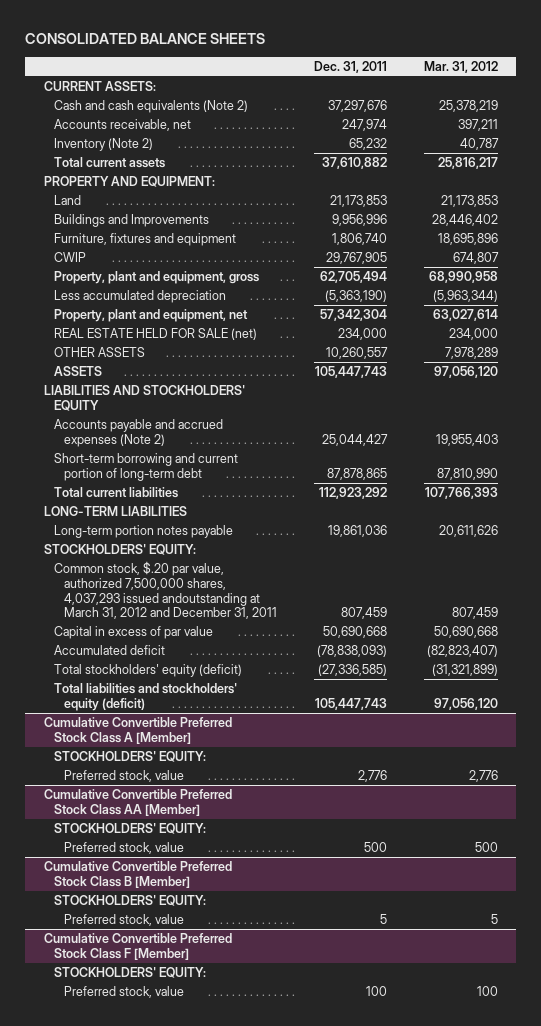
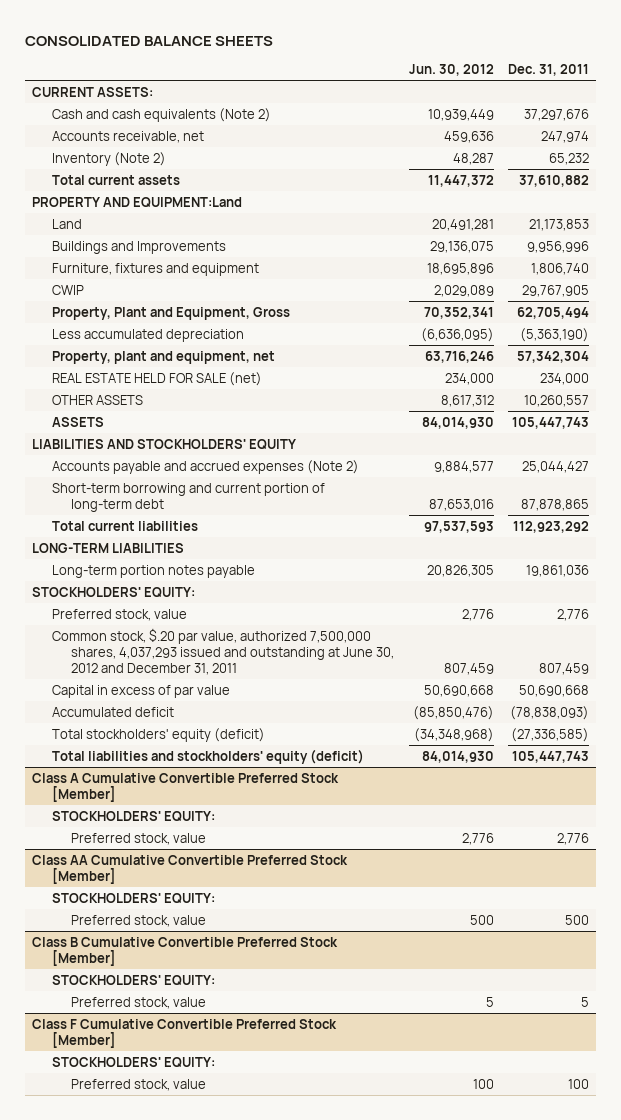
- | Dec. 31, 2011 | Mar. 31, 2012
+ | Jun. 30, 2012 | Dec. 31, 2011
- PROPERTY AND EQUIPMENT:
+ PROPERTY AND EQUIPMENT:Land
- Property, plant and equipment, gross | 62,705,494 | 68,990,958
+ Property, Plant and Equipment, Gross | 70,352,341 | 62,705,494
- Common stock, $.20 par value, authorized 7,500,000 shares, 4,037,293 issued andoutstanding at March 31, 2012 and December 31, 2011 | 807,459 | 807,459
+ Preferred stock, value | 2,776 | 2,776
+ Common stock, $.20 par value, authorized 7,500,000 shares, 4,037,293 issued and outstanding at June 30, 2012 and December 31, 2011 | 807,459 | 807,459
- Cumulative Convertible Preferred Stock Class A [Member]
+ Class A Cumulative Convertible Preferred Stock [Member]
- Cumulative Convertible Preferred Stock Class AA [Member]
+ Class AA Cumulative Convertible Preferred Stock [Member]
- Cumulative Convertible Preferred Stock Class B [Member]
+ Class B Cumulative Convertible Preferred Stock [Member]
- Cumulative Convertible Preferred Stock Class F [Member]
+ Class F Cumulative Convertible Preferred Stock [Member]

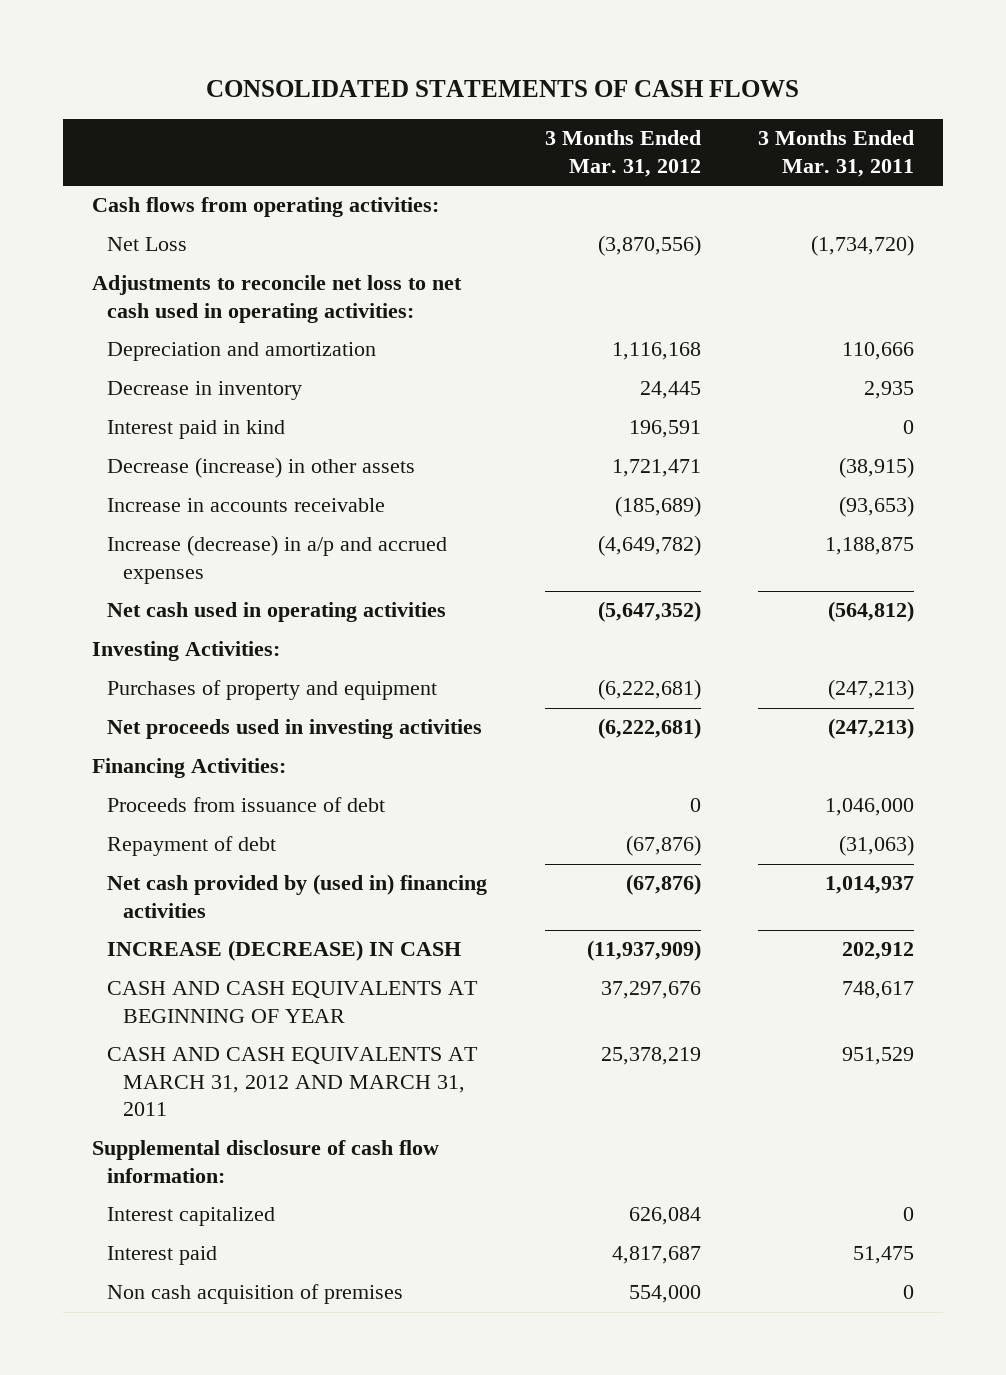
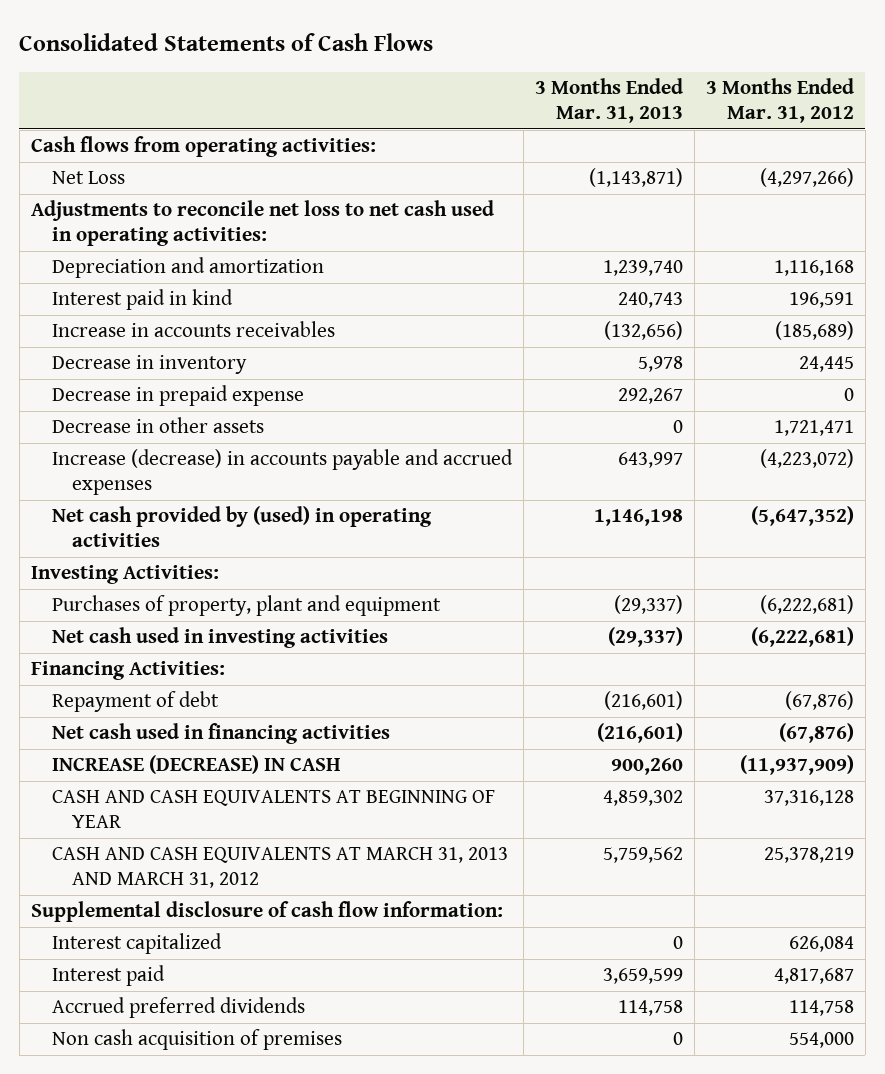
- CONSOLIDATED STATEMENTS OF CASH FLOWS
+ Consolidated Statements of Cash Flows
- | 3 Months Ended Mar. 31, 2012 | 3 Months Ended Mar. 31, 2011
+ | 3 Months Ended Mar. 31, 2013 | 3 Months Ended Mar. 31, 2012
- Net Loss | (3,870,556) | (1,734,720)
+ Net Loss | (1,143,871) | (4,297,266)
- Decrease (increase) in other assets | 1,721,471 | (38,915)
- Increase in accounts receivable | (185,689) | (93,653)
- Increase (decrease) in a/p and accrued expenses | (4,649,782) | 1,188,875
- Net cash used in operating activities | (5,647,352) | (564,812)
+ Increase in accounts receivables | (132,656) | (185,689)
moved down: Decrease in inventory | 5,978 | 24,445
+ Decrease in prepaid expense | 292,267 | 0
+ Decrease in other assets | 0 | 1,721,471
+ Increase (decrease) in accounts payable and accrued expenses | 643,997 | (4,223,072)
+ Net cash provided by (used) in operating activities | 1,146,198 | (5,647,352)
- Purchases of property and equipment | (6,222,681) | (247,213)
- Net proceeds used in investing activities | (6,222,681) | (247,213)
+ Purchases of property, plant and equipment | (29,337) | (6,222,681)
+ Net cash used in investing activities | (29,337) | (6,222,681)
- Proceeds from issuance of debt | 0 | 1,046,000
- Net cash provided by (used in) financing activities | (67,876) | 1,014,937
+ Net cash used in financing activities | (216,601) | (67,876)
- CASH AND CASH EQUIVALENTS AT BEGINNING OF YEAR | 37,297,676 | 748,617
- CASH AND CASH EQUIVALENTS AT MARCH 31, 2012 AND MARCH 31, 2011 | 25,378,219 | 951,529
+ CASH AND CASH EQUIVALENTS AT BEGINNING OF YEAR | 4,859,302 | 37,316,128
+ CASH AND CASH EQUIVALENTS AT MARCH 31, 2013 AND MARCH 31, 2012 | 5,759,562 | 25,378,219
+ Accrued preferred dividends | 114,758 | 114,758

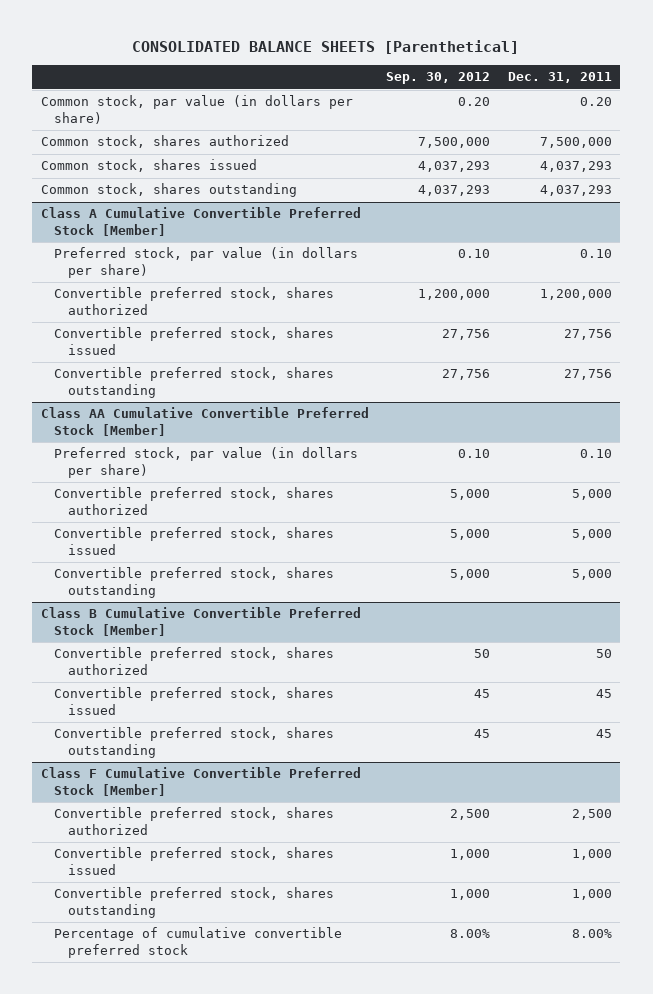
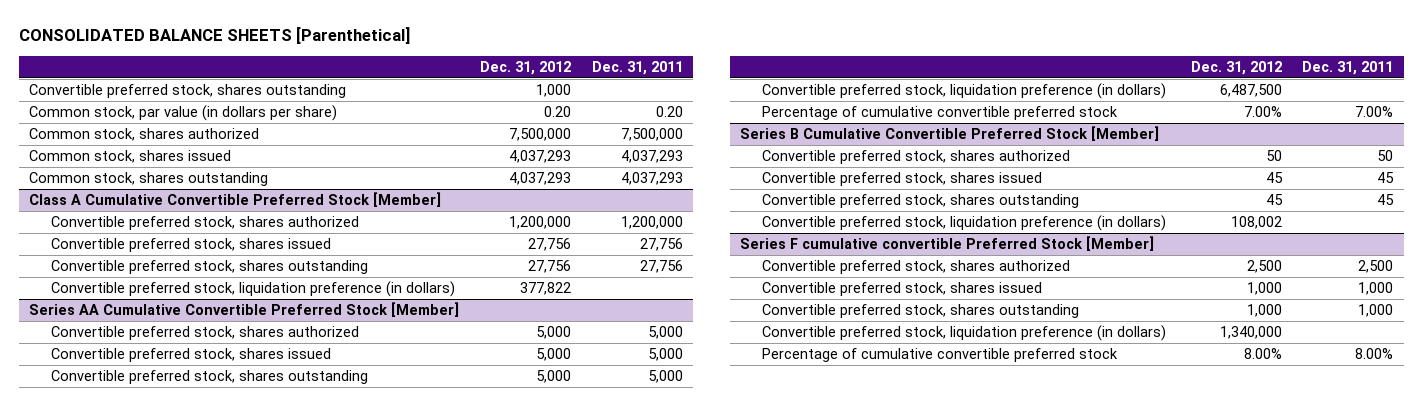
- | Sep. 30, 2012 | Dec. 31, 2011
+ | Dec. 31, 2012 | Dec. 31, 2011
+ Convertible preferred stock, shares outstanding | 1,000 |
@ Class A Cumulative Convertible Preferred Stock [Member]
- Preferred stock, par value (in dollars per share) | 0.10 | 0.10
- Class AA Cumulative Convertible Preferred Stock [Member]
- Preferred stock, par value (in dollars per share) | 0.10 | 0.10
@ Class A Cumulative Convertible Preferred Stock [Member]
+ Convertible preferred stock, liquidation preference (in dollars) | 377,822 |
+ Series AA Cumulative Convertible Preferred Stock [Member]
- Class B Cumulative Convertible Preferred Stock [Member]
+ Convertible preferred stock, liquidation preference (in dollars) | 6,487,500 |
+ Percentage of cumulative convertible preferred stock | 7.00% | 7.00%
+ Series B Cumulative Convertible Preferred Stock [Member]
- Class F Cumulative Convertible Preferred Stock [Member]
+ Convertible preferred stock, liquidation preference (in dollars) | 108,002 |
+ Series F cumulative convertible Preferred Stock [Member]
+ Convertible preferred stock, liquidation preference (in dollars) | 1,340,000 |

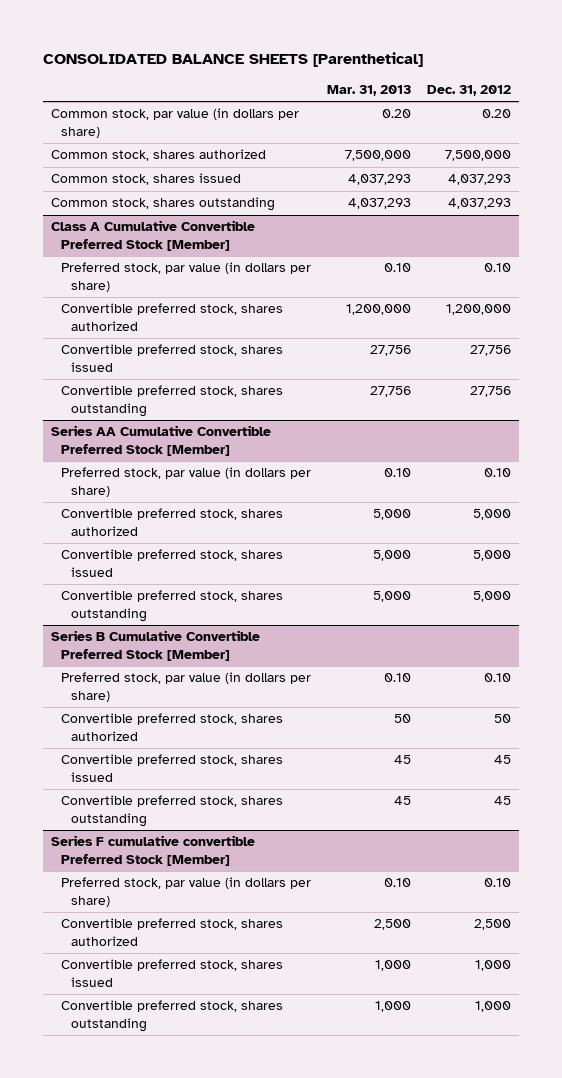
- | Dec. 31, 2012 | Dec. 31, 2011
+ | Mar. 31, 2013 | Dec. 31, 2012
- Convertible preferred stock, shares outstanding | 1,000 |
@ Class A Cumulative Convertible Preferred Stock [Member]
+ Preferred stock, par value (in dollars per share) | 0.10 | 0.10
- Convertible preferred stock, liquidation preference (in dollars) | 377,822 |
@ Series AA Cumulative Convertible Preferred Stock [Member]
+ Preferred stock, par value (in dollars per share) | 0.10 | 0.10
- Convertible preferred stock, liquidation preference (in dollars) | 6,487,500 |
- Percentage of cumulative convertible preferred stock | 7.00% | 7.00%
@ Series B Cumulative Convertible Preferred Stock [Member]
+ Preferred stock, par value (in dollars per share) | 0.10 | 0.10
- Convertible preferred stock, liquidation preference (in dollars) | 108,002 |
@ Series F cumulative convertible Preferred Stock [Member]
+ Preferred stock, par value (in dollars per share) | 0.10 | 0.10
- Convertible preferred stock, liquidation preference (in dollars) | 1,340,000 |
- Percentage of cumulative convertible preferred stock | 8.00% | 8.00%

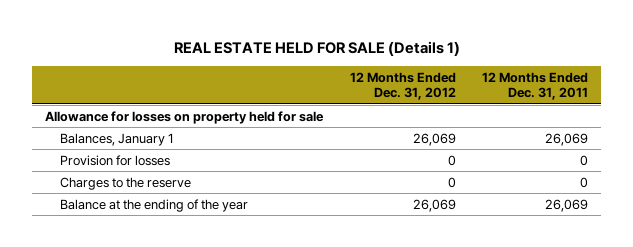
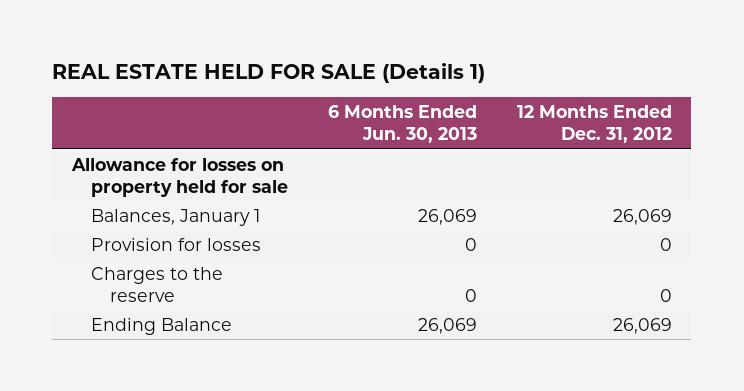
- | 12 Months Ended Dec. 31, 2012 | 12 Months Ended Dec. 31, 2011
+ | 6 Months Ended Jun. 30, 2013 | 12 Months Ended Dec. 31, 2012
- Balance at the ending of the year | 26,069 | 26,069
+ Ending Balance | 26,069 | 26,069

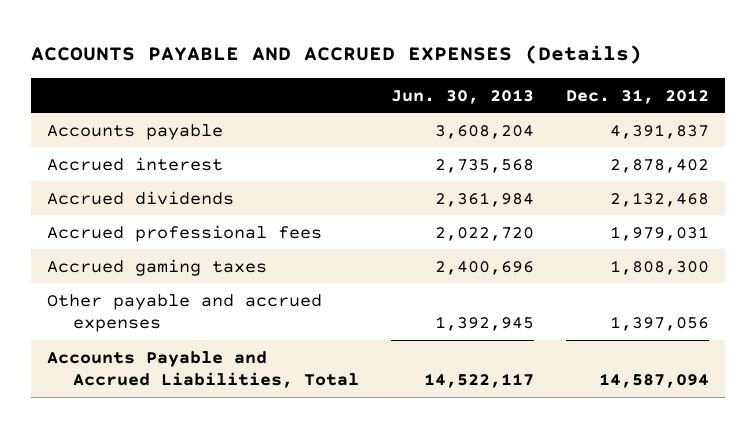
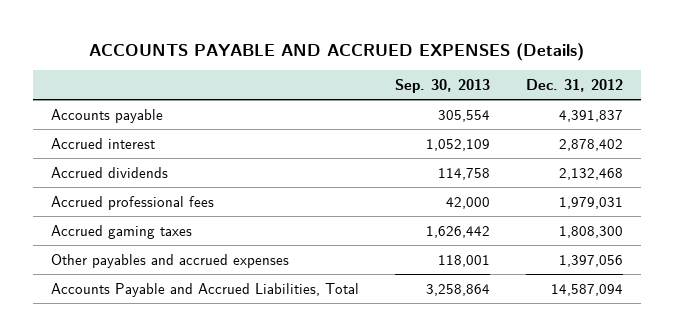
- | Jun. 30, 2013 | Dec. 31, 2012
+ | Sep. 30, 2013 | Dec. 31, 2012
- Other payable and accrued expenses | 1,392,945 | 1,397,056
+ Other payables and accrued expenses | 118,001 | 1,397,056

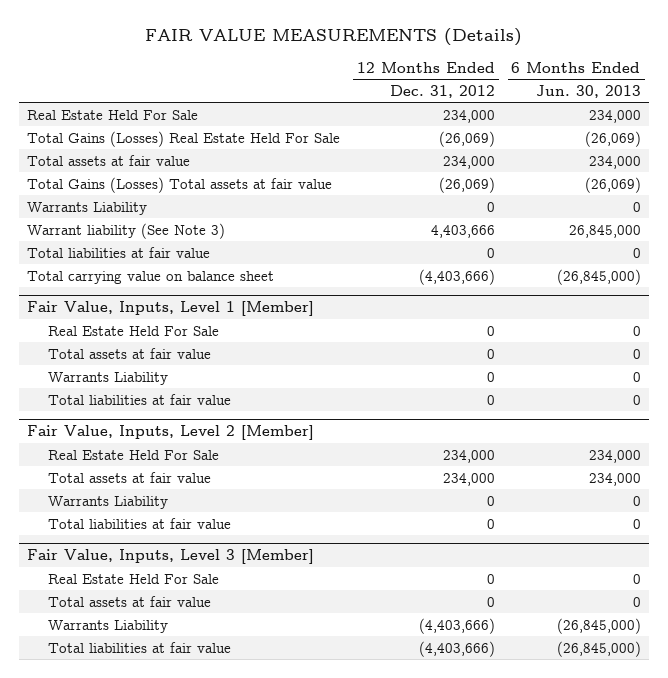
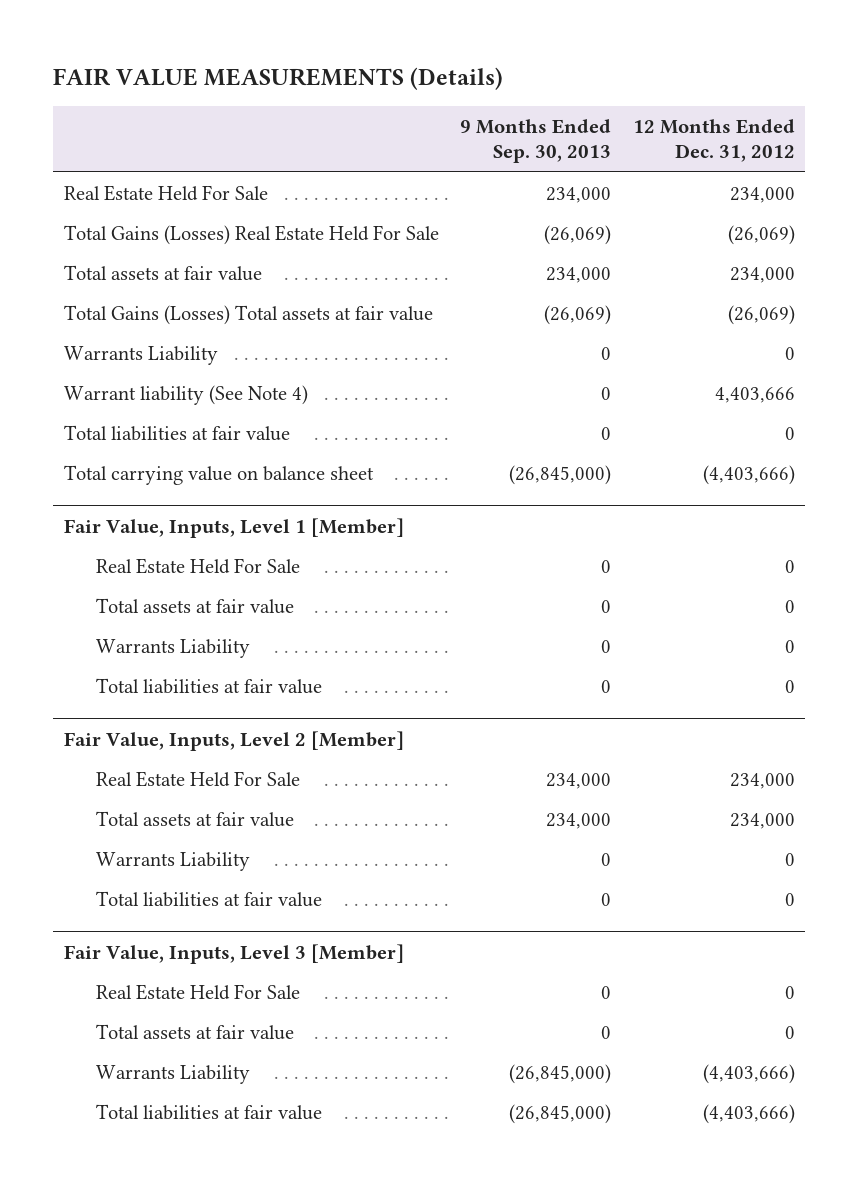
- | 12 Months Ended Dec. 31, 2012 | 6 Months Ended Jun. 30, 2013
+ | 9 Months Ended Sep. 30, 2013 | 12 Months Ended Dec. 31, 2012
- Warrant liability (See Note 3) | 4,403,666 | 26,845,000
+ Warrant liability (See Note 4) | 0 | 4,403,666

